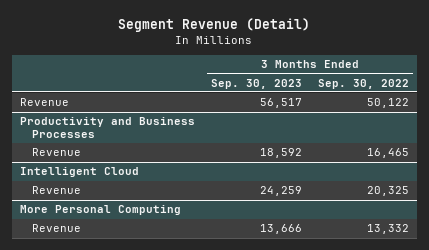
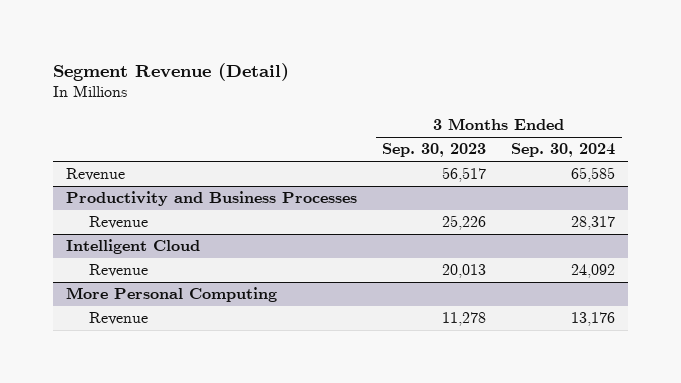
- | 3 Months Ended Sep. 30, 2023 | 3 Months Ended Sep. 30, 2022
+ | 3 Months Ended Sep. 30, 2023 | 3 Months Ended Sep. 30, 2024
@ Productivity and Business Processes
- Revenue | 18,592 | 16,465
+ Revenue | 25,226 | 28,317
@ Intelligent Cloud
- Revenue | 24,259 | 20,325
+ Revenue | 20,013 | 24,092
@ More Personal Computing
- Revenue | 13,666 | 13,332
+ Revenue | 11,278 | 13,176

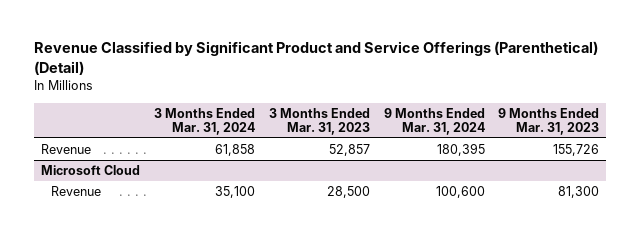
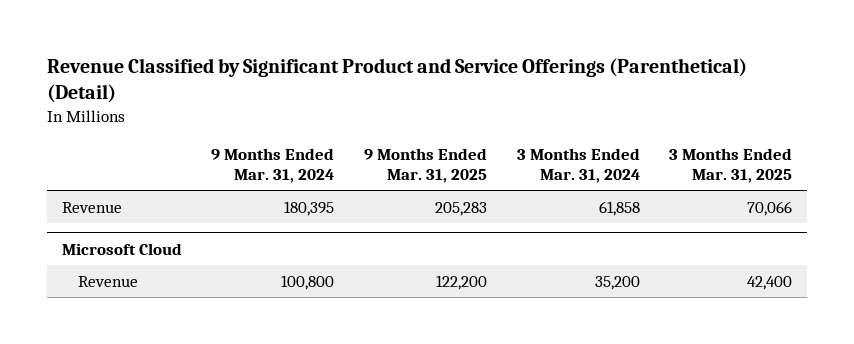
- | 3 Months Ended Mar. 31, 2024 | 3 Months Ended Mar. 31, 2023 | 9 Months Ended Mar. 31, 2024 | 9 Months Ended Mar. 31, 2023
+ | 9 Months Ended Mar. 31, 2024 | 9 Months Ended Mar. 31, 2025 | 3 Months Ended Mar. 31, 2024 | 3 Months Ended Mar. 31, 2025
@ Microsoft Cloud
- Revenue | 35,100 | 28,500 | 100,600 | 81,300
+ Revenue | 100,800 | 122,200 | 35,200 | 42,400

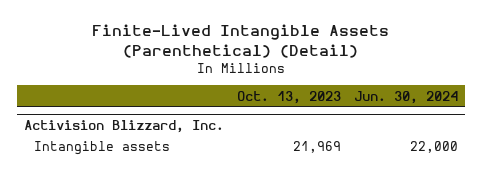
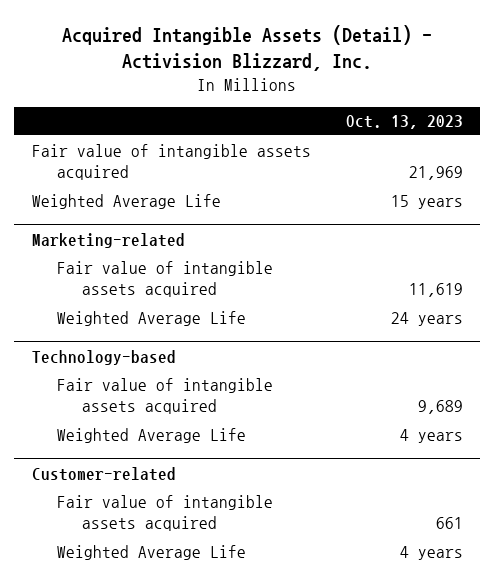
- Finite-Lived Intangible Assets (Parenthetical) (Detail)
+ Acquired Intangible Assets (Detail) - Activision Blizzard, Inc.
- | Oct. 13, 2023 | Jun. 30, 2024
+ | Oct. 13, 2023
- Activision Blizzard, Inc.
- Intangible assets | 21,969 | 22,000
+ Fair value of intangible assets acquired | 21,969
+ Weighted Average Life | 15 years
+ Marketing-related
+ Fair value of intangible assets acquired | 11,619
+ Weighted Average Life | 24 years
+ Technology-based
+ Fair value of intangible assets acquired | 9,689
+ Weighted Average Life | 4 years
+ Customer-related
+ Fair value of intangible assets acquired | 661
+ Weighted Average Life | 4 years

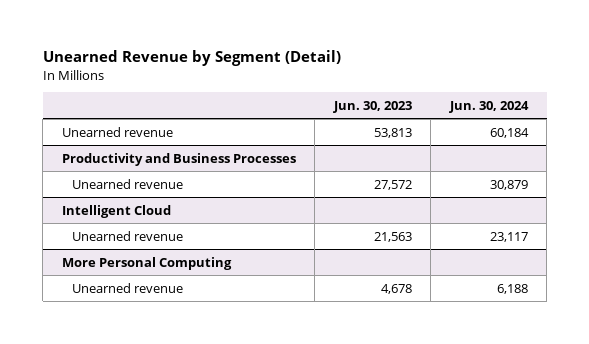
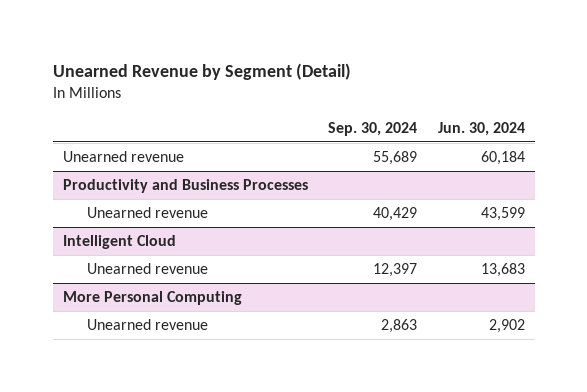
- | Jun. 30, 2023 | Jun. 30, 2024
+ | Sep. 30, 2024 | Jun. 30, 2024
@ Productivity and Business Processes
- Unearned revenue | 27,572 | 30,879
+ Unearned revenue | 40,429 | 43,599
@ Intelligent Cloud
- Unearned revenue | 21,563 | 23,117
+ Unearned revenue | 12,397 | 13,683
@ More Personal Computing
- Unearned revenue | 4,678 | 6,188
+ Unearned revenue | 2,863 | 2,902

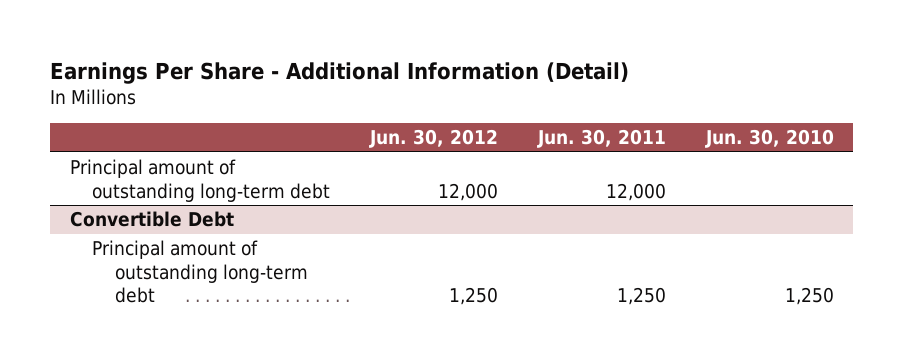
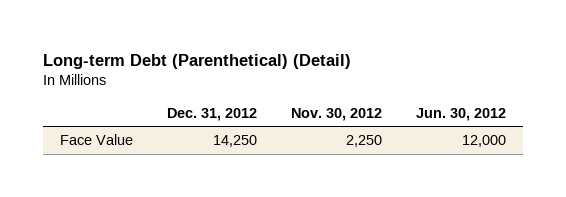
- Earnings Per Share - Additional Information (Detail)
+ Long-term Debt (Parenthetical) (Detail)
- | Jun. 30, 2012 | Jun. 30, 2011 | Jun. 30, 2010
+ | Dec. 31, 2012 | Nov. 30, 2012 | Jun. 30, 2012
- Principal amount of outstanding long-term debt | 12,000 | 12,000 |
- Convertible Debt
- Principal amount of outstanding long-term debt | 1,250 | 1,250 | 1,250
+ Face Value | 14,250 | 2,250 | 12,000

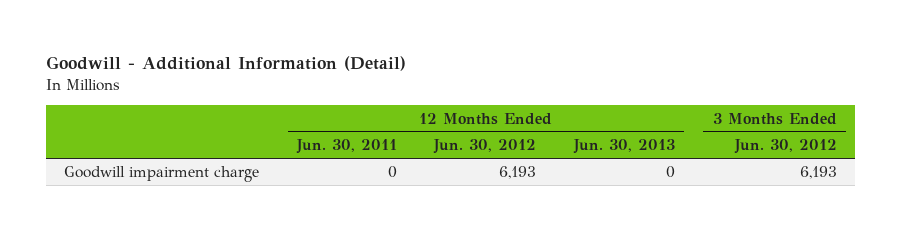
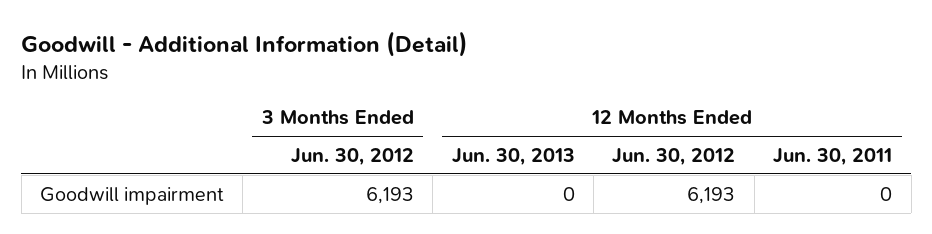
- | 12 Months Ended Jun. 30, 2011 | 12 Months Ended Jun. 30, 2012 | 12 Months Ended Jun. 30, 2013 | 3 Months Ended Jun. 30, 2012
+ | 3 Months Ended Jun. 30, 2012 | 12 Months Ended Jun. 30, 2013 | 12 Months Ended Jun. 30, 2012 | 12 Months Ended Jun. 30, 2011
- Goodwill impairment charge | 0 | 6,193 | 0 | 6,193
+ Goodwill impairment | 6,193 | 0 | 6,193 | 0

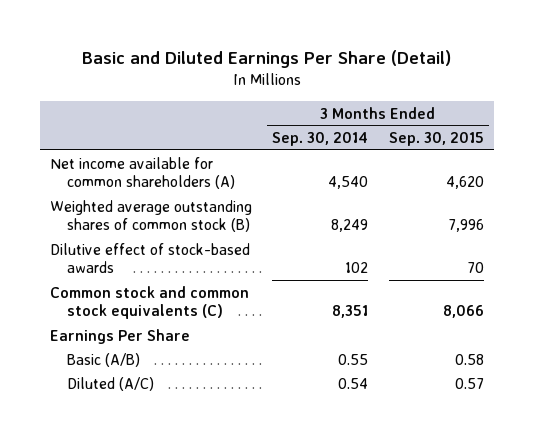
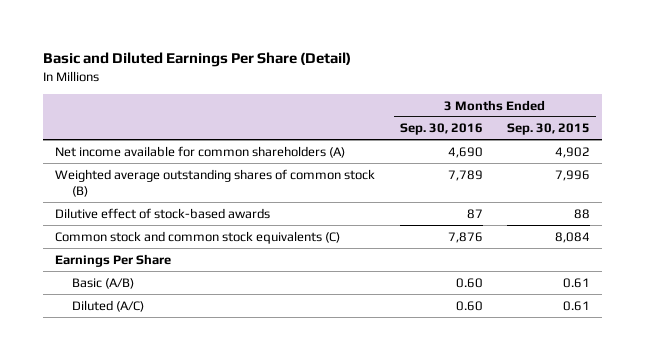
- | 3 Months Ended Sep. 30, 2014 | 3 Months Ended Sep. 30, 2015
+ | 3 Months Ended Sep. 30, 2016 | 3 Months Ended Sep. 30, 2015
- Net income available for common shareholders (A) | 4,540 | 4,620
+ Net income available for common shareholders (A) | 4,690 | 4,902
- Dilutive effect of stock-based awards | 102 | 70
- Common stock and common stock equivalents (C) | 8,351 | 8,066
+ Dilutive effect of stock-based awards | 87 | 88
+ Common stock and common stock equivalents (C) | 7,876 | 8,084
- Basic (A/B) | 0.55 | 0.58
- Diluted (A/C) | 0.54 | 0.57
+ Basic (A/B) | 0.60 | 0.61
+ Diluted (A/C) | 0.60 | 0.61

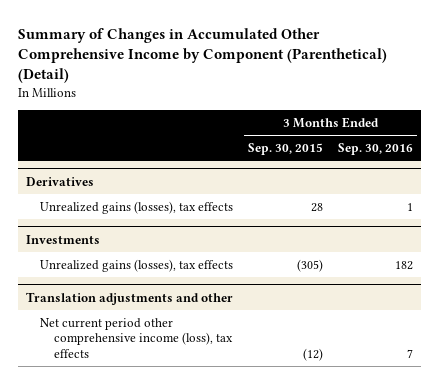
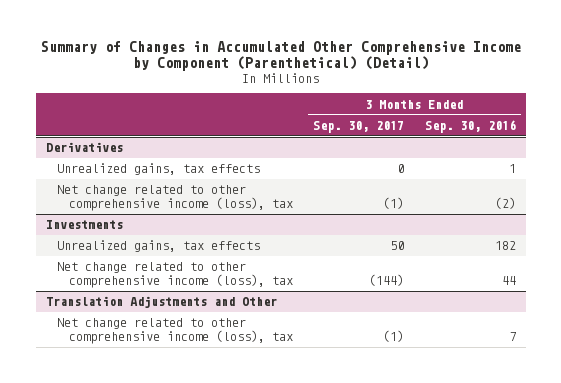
- | 3 Months Ended Sep. 30, 2015 | 3 Months Ended Sep. 30, 2016
+ | 3 Months Ended Sep. 30, 2017 | 3 Months Ended Sep. 30, 2016
@ Derivatives
- Unrealized gains (losses), tax effects | 28 | 1
+ Unrealized gains, tax effects | 0 | 1
+ Net change related to other comprehensive income (loss), tax | (1) | (2)
@ Investments
- Unrealized gains (losses), tax effects | (305) | 182
- Translation adjustments and other
- Net current period other comprehensive income (loss), tax effects | (12) | 7
@ Investments
+ Unrealized gains, tax effects | 50 | 182
+ Net change related to other comprehensive income (loss), tax | (144) | 44
+ Translation Adjustments and Other
+ Net change related to other comprehensive income (loss), tax | (1) | 7

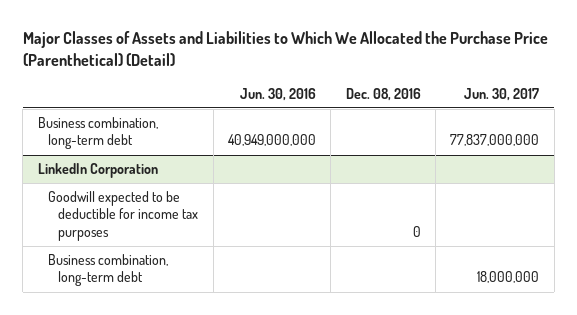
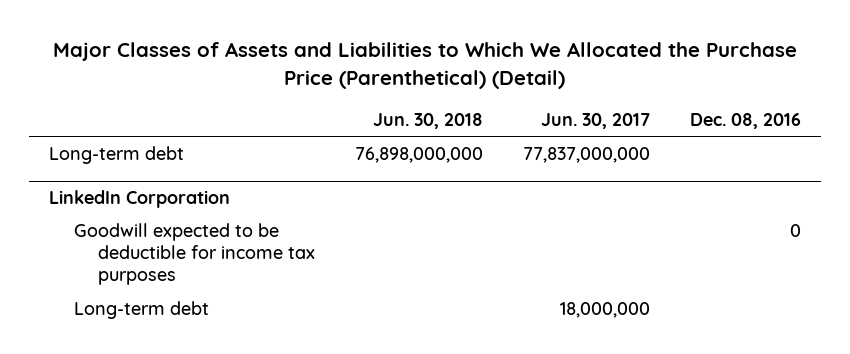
- | Jun. 30, 2016 | Dec. 08, 2016 | Jun. 30, 2017
+ | Jun. 30, 2018 | Jun. 30, 2017 | Dec. 08, 2016
- Business combination, long-term debt | 40,949,000,000 | | 77,837,000,000
+ Long-term debt | 76,898,000,000 | 77,837,000,000 |
@ LinkedIn Corporation
- Business combination, long-term debt | | | 18,000,000
+ Long-term debt | | 18,000,000 |

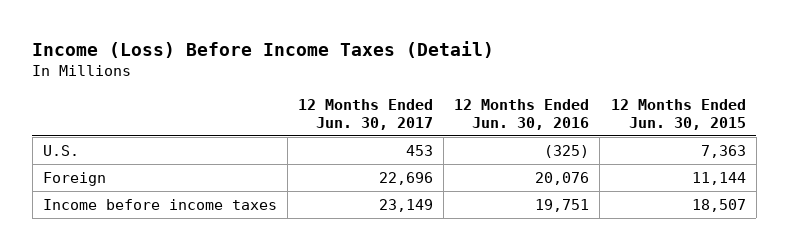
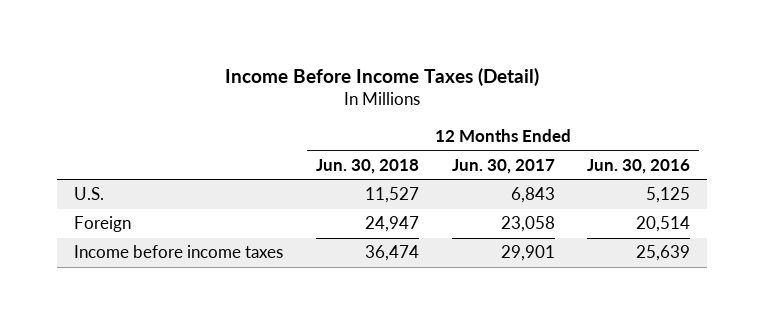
- Income (Loss) Before Income Taxes (Detail)
+ Income Before Income Taxes (Detail)
- | 12 Months Ended Jun. 30, 2017 | 12 Months Ended Jun. 30, 2016 | 12 Months Ended Jun. 30, 2015
+ | 12 Months Ended Jun. 30, 2018 | 12 Months Ended Jun. 30, 2017 | 12 Months Ended Jun. 30, 2016
- U.S. | 453 | (325) | 7,363
- Foreign | 22,696 | 20,076 | 11,144
- Income before income taxes | 23,149 | 19,751 | 18,507
+ U.S. | 11,527 | 6,843 | 5,125
+ Foreign | 24,947 | 23,058 | 20,514
+ Income before income taxes | 36,474 | 29,901 | 25,639

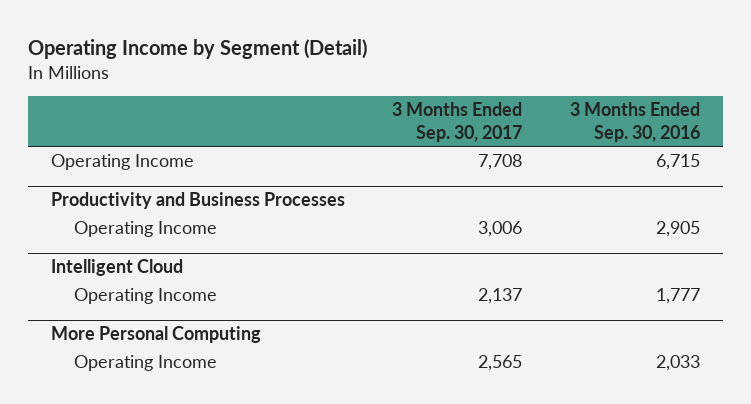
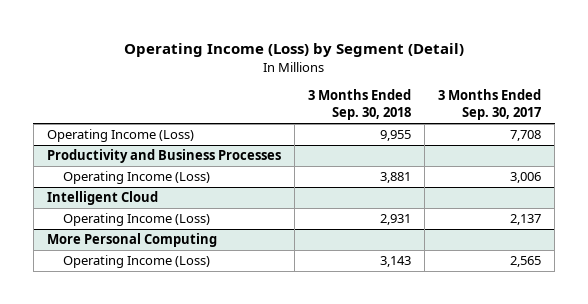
- Operating Income by Segment (Detail)
+ Operating Income (Loss) by Segment (Detail)
- | 3 Months Ended Sep. 30, 2017 | 3 Months Ended Sep. 30, 2016
+ | 3 Months Ended Sep. 30, 2018 | 3 Months Ended Sep. 30, 2017
- Operating Income | 7,708 | 6,715
+ Operating Income (Loss) | 9,955 | 7,708
@ Productivity and Business Processes
- Operating Income | 3,006 | 2,905
+ Operating Income (Loss) | 3,881 | 3,006
@ Intelligent Cloud
- Operating Income | 2,137 | 1,777
+ Operating Income (Loss) | 2,931 | 2,137
@ More Personal Computing
- Operating Income | 2,565 | 2,033
+ Operating Income (Loss) | 3,143 | 2,565

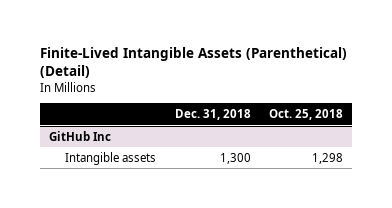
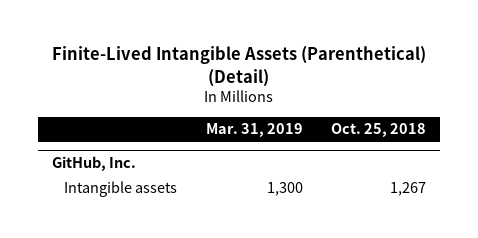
- | Dec. 31, 2018 | Oct. 25, 2018
+ | Mar. 31, 2019 | Oct. 25, 2018
- GitHub Inc
- Intangible assets | 1,300 | 1,298
+ GitHub, Inc.
+ Intangible assets | 1,300 | 1,267

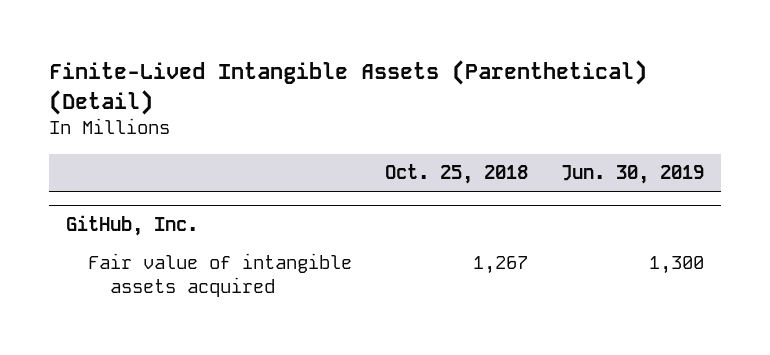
- | Mar. 31, 2019 | Oct. 25, 2018
+ | Oct. 25, 2018 | Jun. 30, 2019
@ GitHub, Inc.
- Intangible assets | 1,300 | 1,267
+ Fair value of intangible assets acquired | 1,267 | 1,300

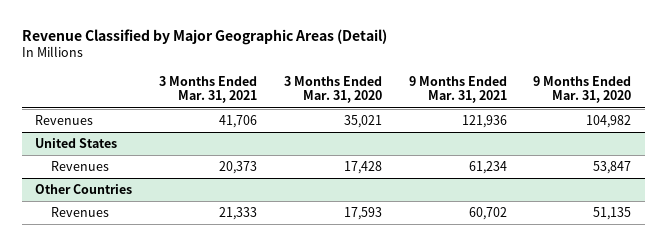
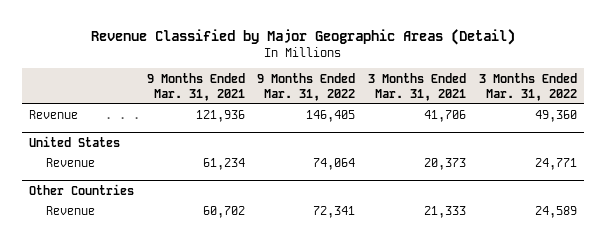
- | 3 Months Ended Mar. 31, 2021 | 3 Months Ended Mar. 31, 2020 | 9 Months Ended Mar. 31, 2021 | 9 Months Ended Mar. 31, 2020
+ | 9 Months Ended Mar. 31, 2021 | 9 Months Ended Mar. 31, 2022 | 3 Months Ended Mar. 31, 2021 | 3 Months Ended Mar. 31, 2022
- Revenues | 41,706 | 35,021 | 121,936 | 104,982
+ Revenue | 121,936 | 146,405 | 41,706 | 49,360
@ United States
- Revenues | 20,373 | 17,428 | 61,234 | 53,847
+ Revenue | 61,234 | 74,064 | 20,373 | 24,771
@ Other Countries
- Revenues | 21,333 | 17,593 | 60,702 | 51,135
+ Revenue | 60,702 | 72,341 | 21,333 | 24,589

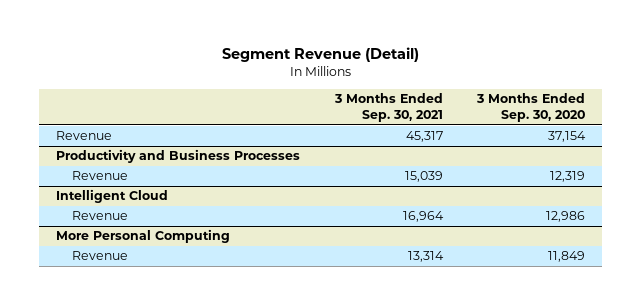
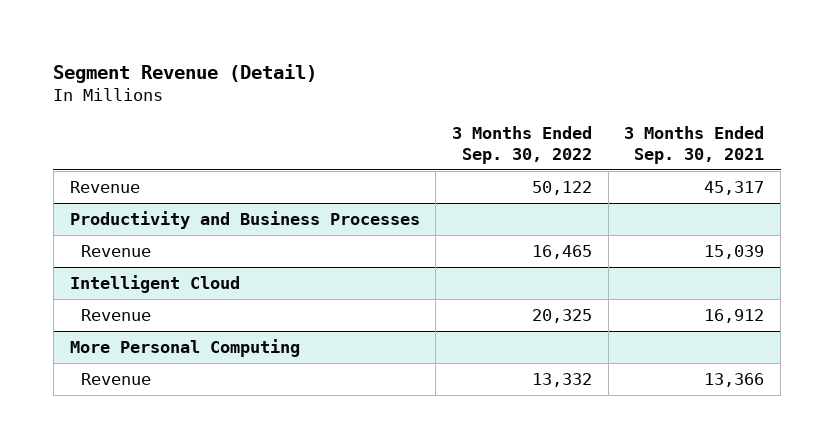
- | 3 Months Ended Sep. 30, 2021 | 3 Months Ended Sep. 30, 2020
+ | 3 Months Ended Sep. 30, 2022 | 3 Months Ended Sep. 30, 2021
@ Intelligent Cloud
- Revenue | 16,964 | 12,986
+ Revenue | 20,325 | 16,912
@ More Personal Computing
- Revenue | 13,314 | 11,849
+ Revenue | 13,332 | 13,366

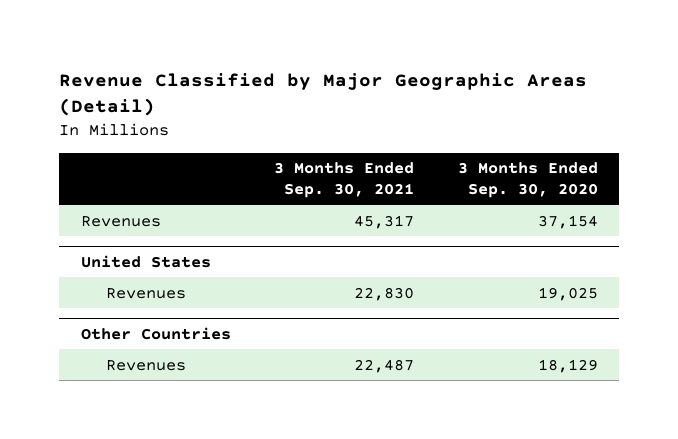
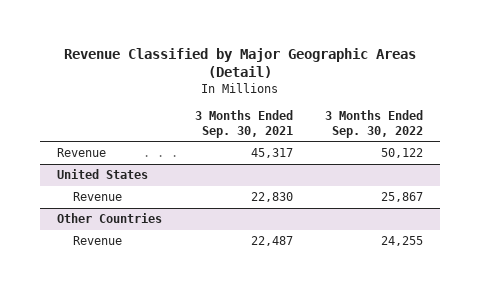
- | 3 Months Ended Sep. 30, 2021 | 3 Months Ended Sep. 30, 2020
+ | 3 Months Ended Sep. 30, 2021 | 3 Months Ended Sep. 30, 2022
- Revenues | 45,317 | 37,154
+ Revenue | 45,317 | 50,122
@ United States
- Revenues | 22,830 | 19,025
+ Revenue | 22,830 | 25,867
@ Other Countries
- Revenues | 22,487 | 18,129
+ Revenue | 22,487 | 24,255

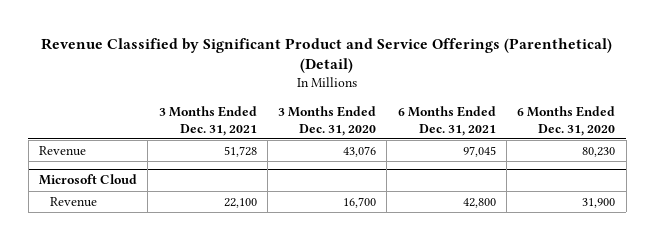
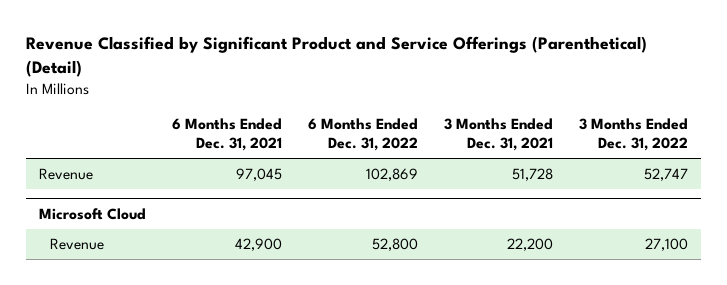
- | 3 Months Ended Dec. 31, 2021 | 3 Months Ended Dec. 31, 2020 | 6 Months Ended Dec. 31, 2021 | 6 Months Ended Dec. 31, 2020
+ | 6 Months Ended Dec. 31, 2021 | 6 Months Ended Dec. 31, 2022 | 3 Months Ended Dec. 31, 2021 | 3 Months Ended Dec. 31, 2022
@ Microsoft Cloud
- Revenue | 22,100 | 16,700 | 42,800 | 31,900
+ Revenue | 42,900 | 52,800 | 22,200 | 27,100

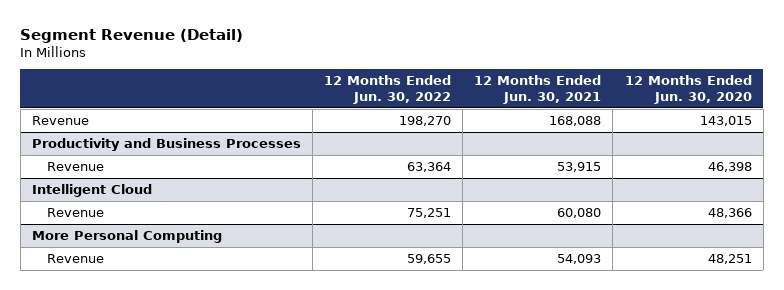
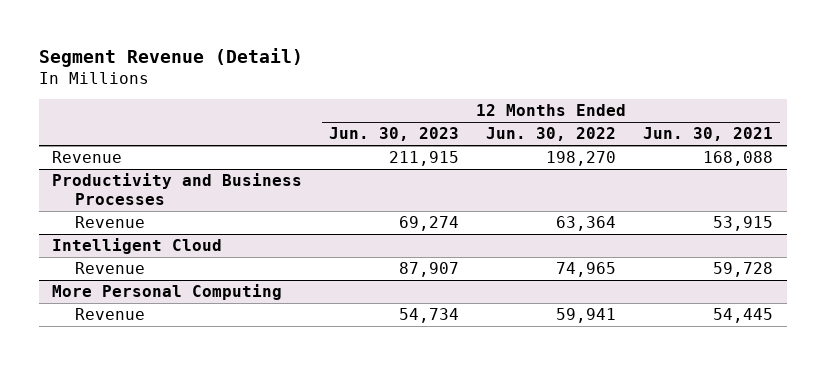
- | 12 Months Ended Jun. 30, 2022 | 12 Months Ended Jun. 30, 2021 | 12 Months Ended Jun. 30, 2020
+ | 12 Months Ended Jun. 30, 2023 | 12 Months Ended Jun. 30, 2022 | 12 Months Ended Jun. 30, 2021
@ Intelligent Cloud
- Revenue | 75,251 | 60,080 | 48,366
+ Revenue | 87,907 | 74,965 | 59,728
@ More Personal Computing
- Revenue | 59,655 | 54,093 | 48,251
+ Revenue | 54,734 | 59,941 | 54,445

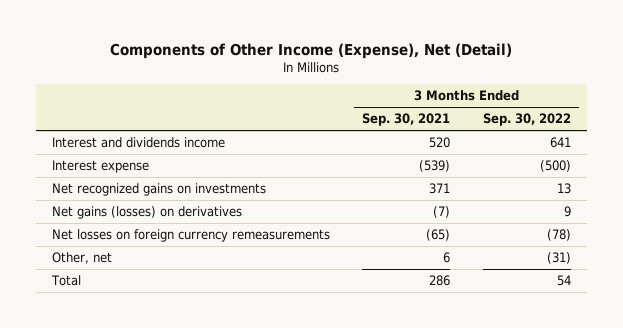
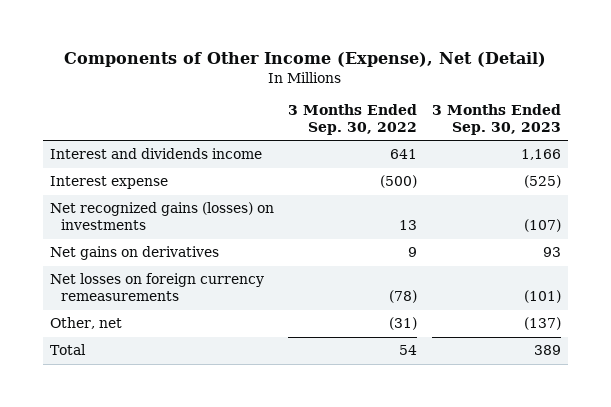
- | 3 Months Ended Sep. 30, 2021 | 3 Months Ended Sep. 30, 2022
+ | 3 Months Ended Sep. 30, 2022 | 3 Months Ended Sep. 30, 2023
- Net recognized gains on investments | 371 | 13
- Net gains (losses) on derivatives | (7) | 9
+ Net recognized gains (losses) on investments | 13 | (107)
+ Net gains on derivatives | 9 | 93

